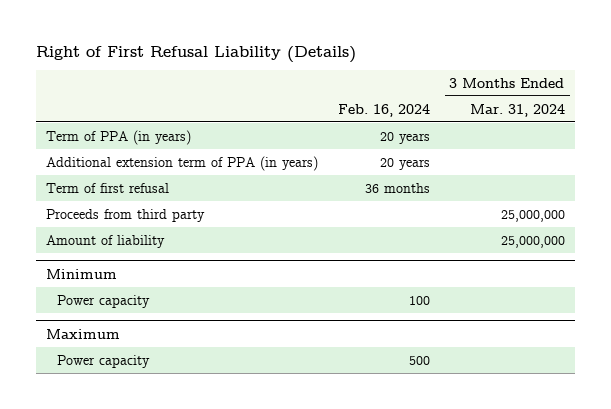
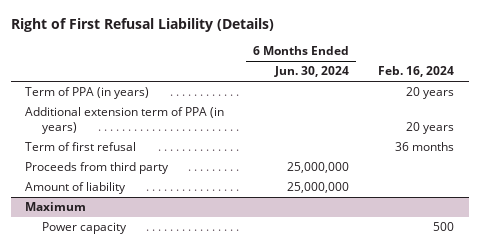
- | Feb. 16, 2024 | 3 Months Ended Mar. 31, 2024
+ | 6 Months Ended Jun. 30, 2024 | Feb. 16, 2024
- Minimum
- Power capacity | 100 |

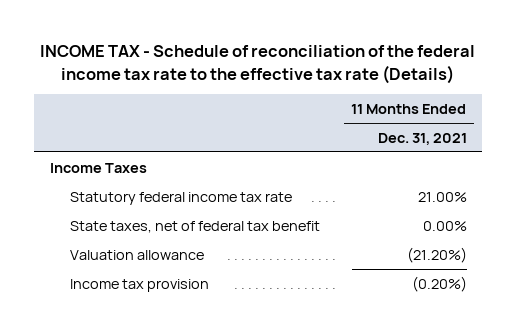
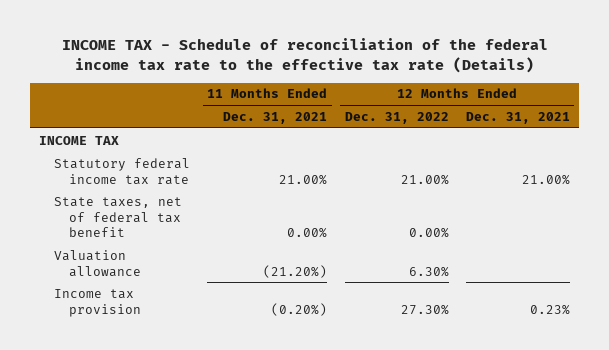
- | 11 Months Ended Dec. 31, 2021
+ | 11 Months Ended Dec. 31, 2021 | 12 Months Ended Dec. 31, 2022 | 12 Months Ended Dec. 31, 2021
- Income Taxes
+ INCOME TAX

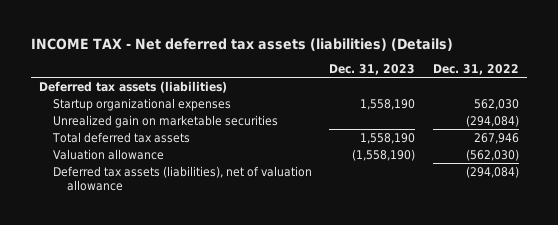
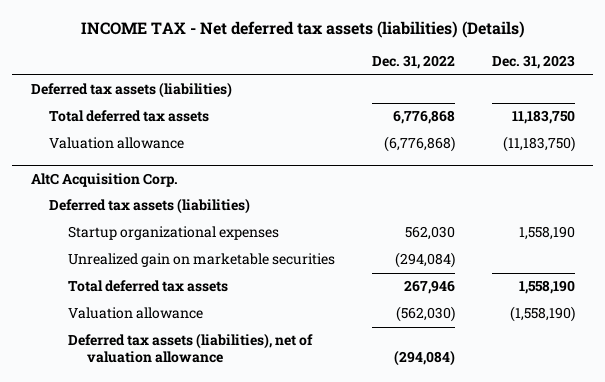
- | Dec. 31, 2023 | Dec. 31, 2022
+ | Dec. 31, 2022 | Dec. 31, 2023
+ Total deferred tax assets | 6,776,868 | 11,183,750
+ Valuation allowance | (6,776,868) | (11,183,750)
+ AltC Acquisition Corp.
+ Deferred tax assets (liabilities)

